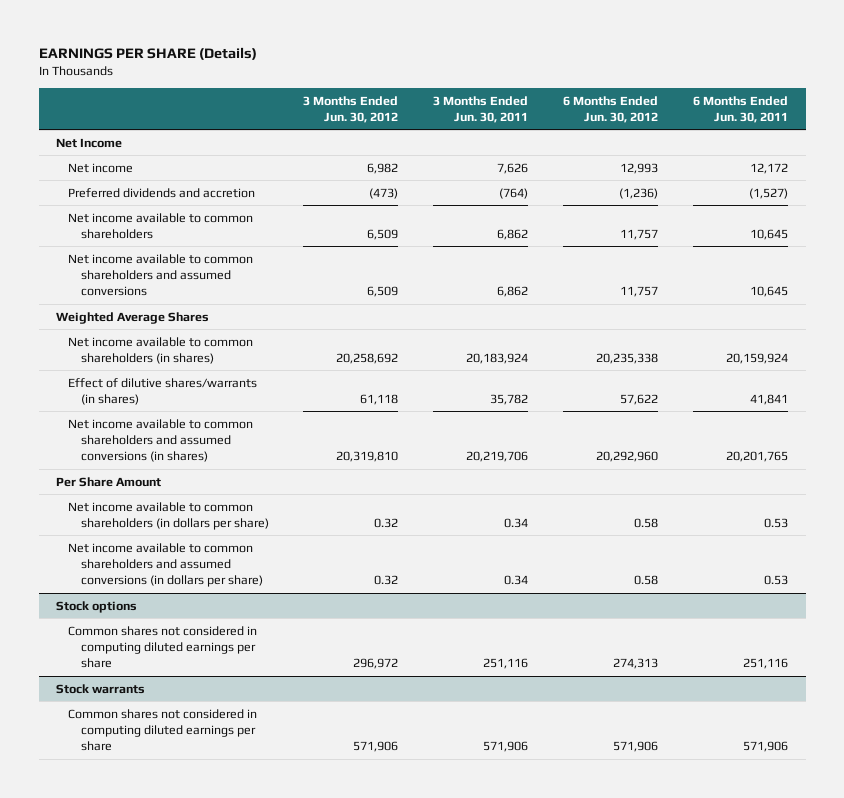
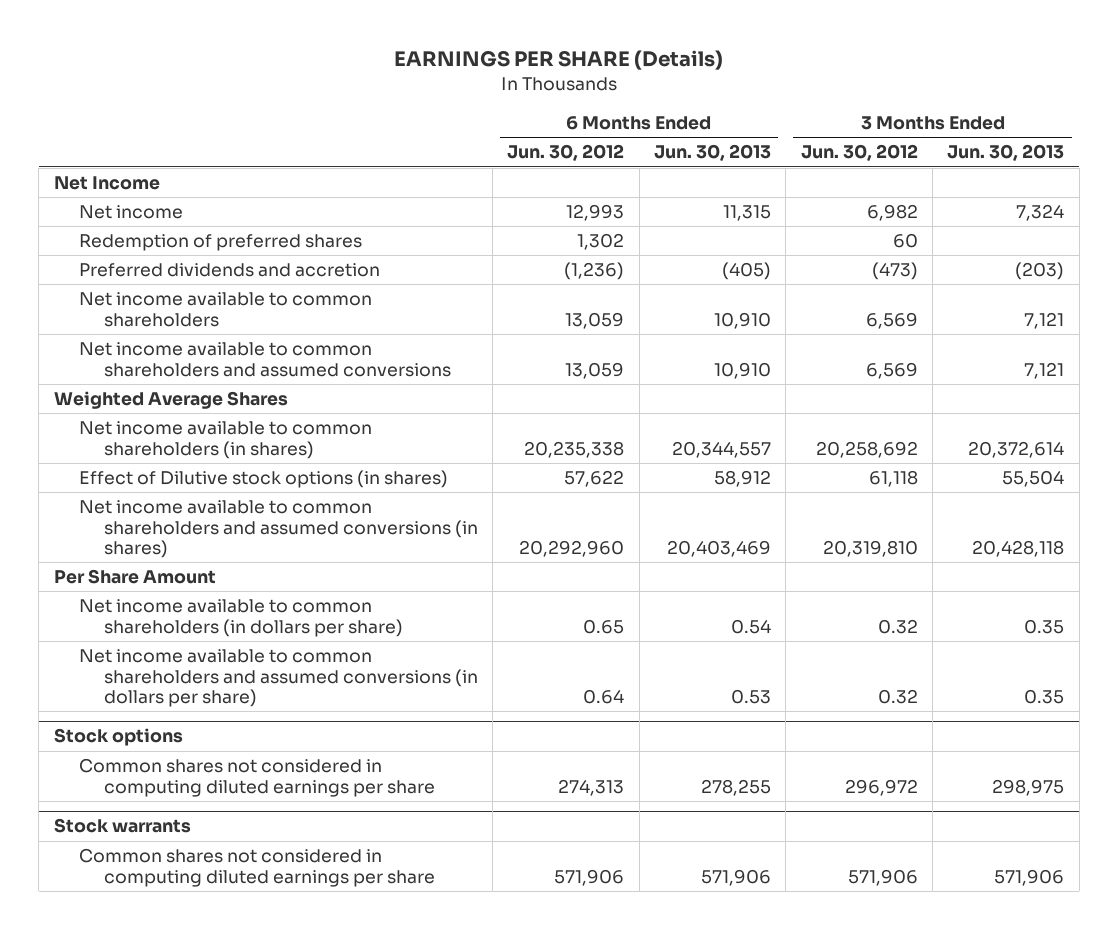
- | 3 Months Ended Jun. 30, 2012 | 3 Months Ended Jun. 30, 2011 | 6 Months Ended Jun. 30, 2012 | 6 Months Ended Jun. 30, 2011
+ | 6 Months Ended Jun. 30, 2012 | 6 Months Ended Jun. 30, 2013 | 3 Months Ended Jun. 30, 2012 | 3 Months Ended Jun. 30, 2013
+ Redemption of preferred shares | 1,302 | | 60 |
- Net income available to common shareholders | 6,509 | 6,862 | 11,757 | 10,645
- Net income available to common shareholders and assumed conversions | 6,509 | 6,862 | 11,757 | 10,645
+ Net income available to common shareholders | 13,059 | 10,910 | 6,569 | 7,121
+ Net income available to common shareholders and assumed conversions | 13,059 | 10,910 | 6,569 | 7,121
- Effect of dilutive shares/warrants (in shares) | 61,118 | 35,782 | 57,622 | 41,841
+ Effect of Dilutive stock options (in shares) | 57,622 | 58,912 | 61,118 | 55,504
- Net income available to common shareholders (in dollars per share) | 0.32 | 0.34 | 0.58 | 0.53
- Net income available to common shareholders and assumed conversions (in dollars per share) | 0.32 | 0.34 | 0.58 | 0.53
+ Net income available to common shareholders (in dollars per share) | 0.65 | 0.54 | 0.32 | 0.35
+ Net income available to common shareholders and assumed conversions (in dollars per share) | 0.64 | 0.53 | 0.32 | 0.35

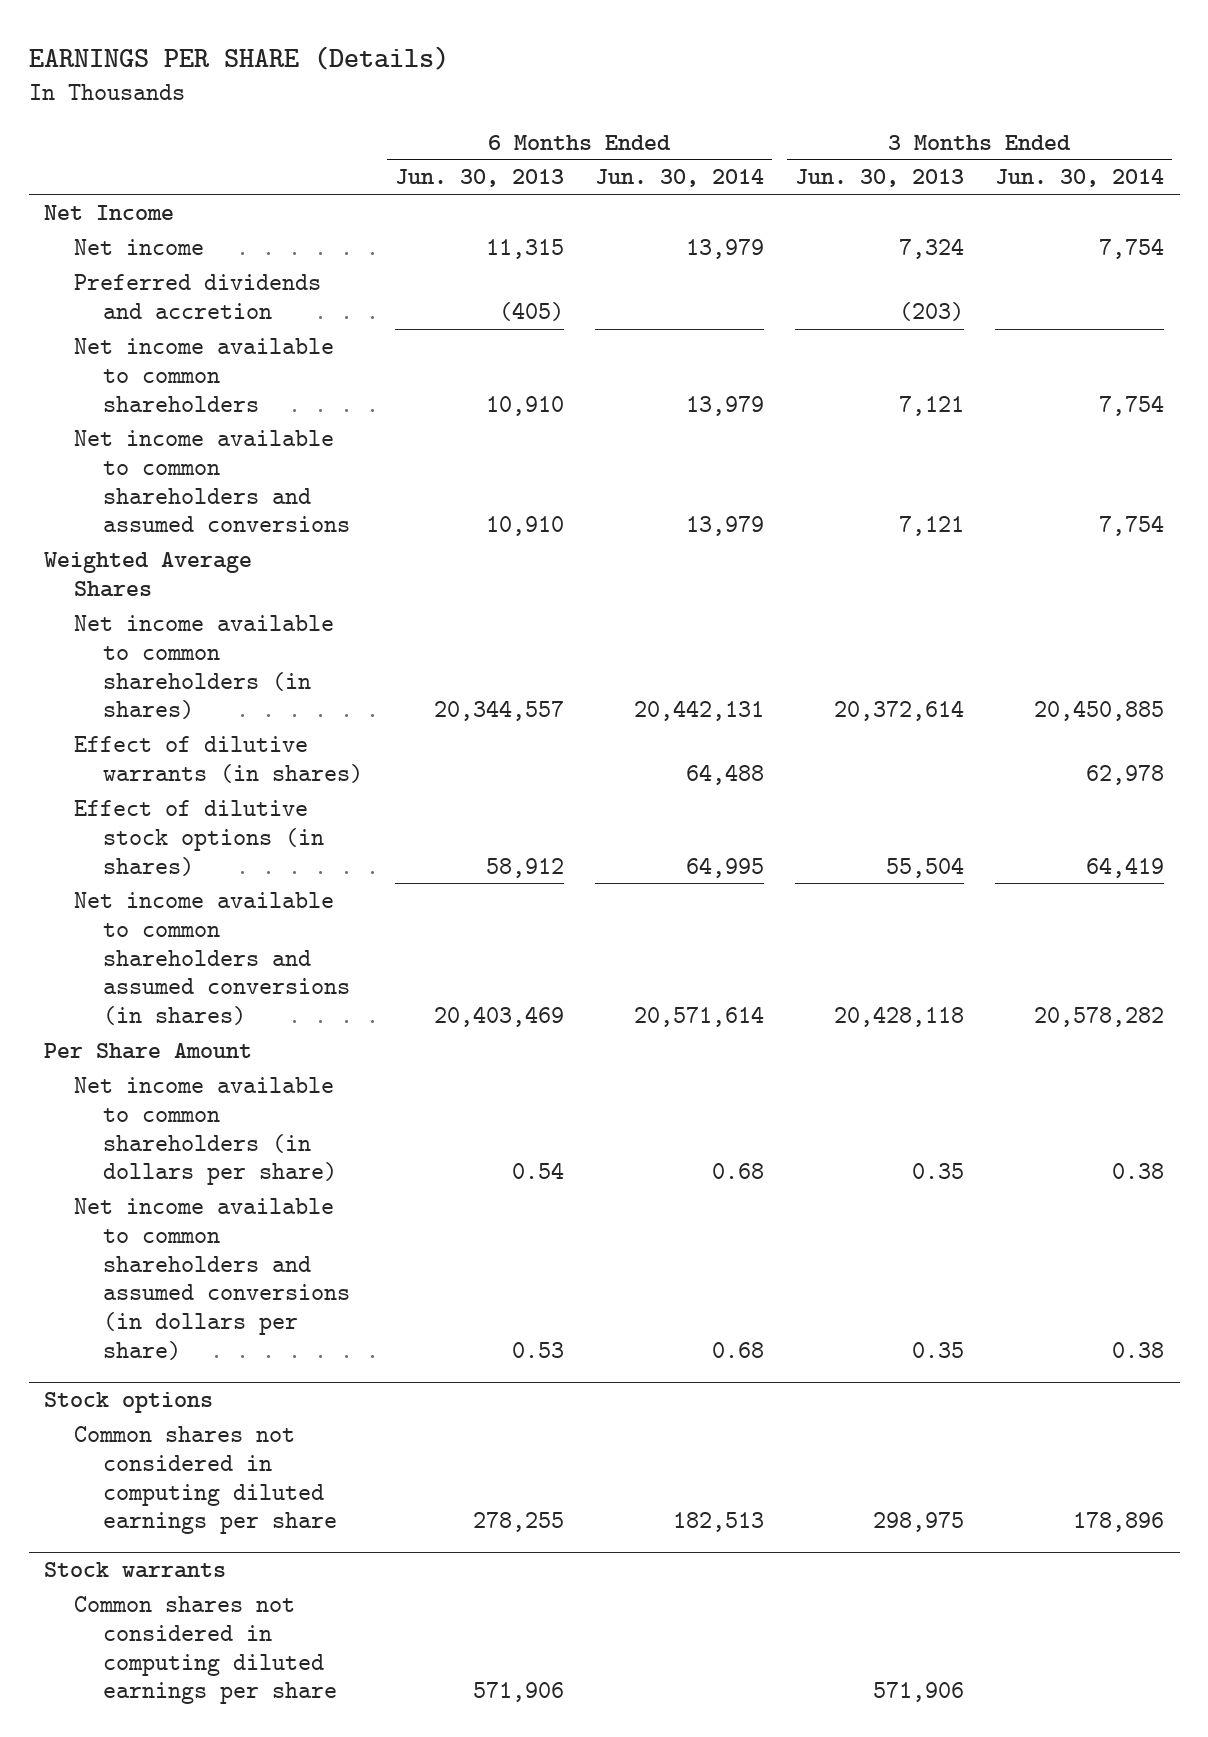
- | 6 Months Ended Jun. 30, 2012 | 6 Months Ended Jun. 30, 2013 | 3 Months Ended Jun. 30, 2012 | 3 Months Ended Jun. 30, 2013
+ | 6 Months Ended Jun. 30, 2013 | 6 Months Ended Jun. 30, 2014 | 3 Months Ended Jun. 30, 2013 | 3 Months Ended Jun. 30, 2014
- Redemption of preferred shares | 1,302 | | 60 |
- Effect of Dilutive stock options (in shares) | 57,622 | 58,912 | 61,118 | 55,504
+ Effect of dilutive warrants (in shares) | | 64,488 | | 62,978
+ Effect of dilutive stock options (in shares) | 58,912 | 64,995 | 55,504 | 64,419

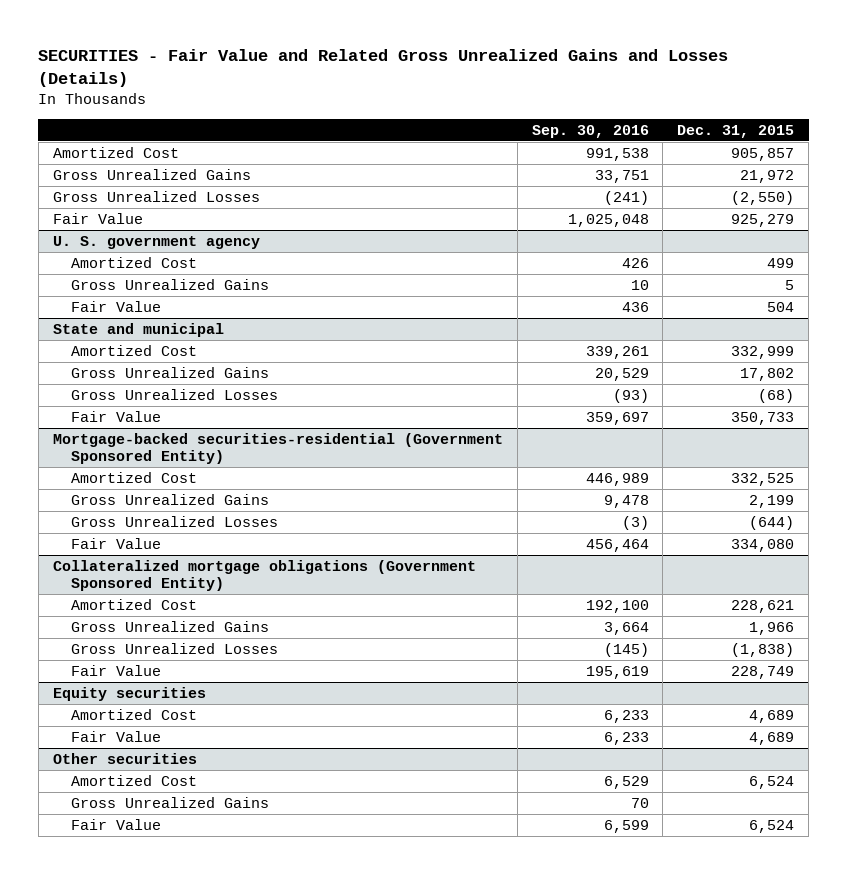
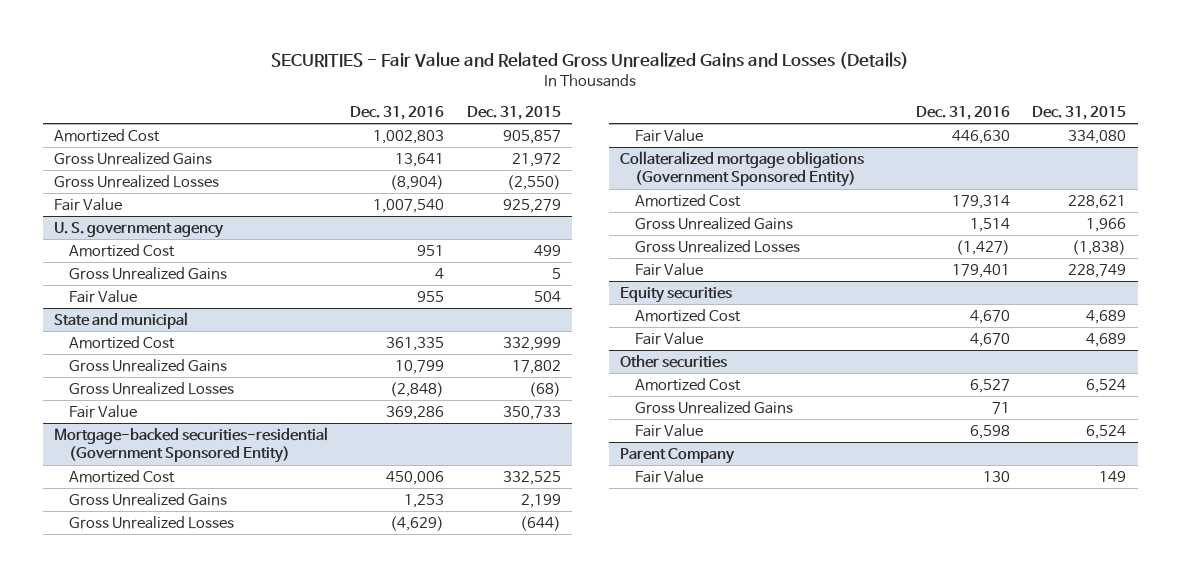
- | Sep. 30, 2016 | Dec. 31, 2015
+ | Dec. 31, 2016 | Dec. 31, 2015
+ Parent Company
+ Fair Value | 130 | 149

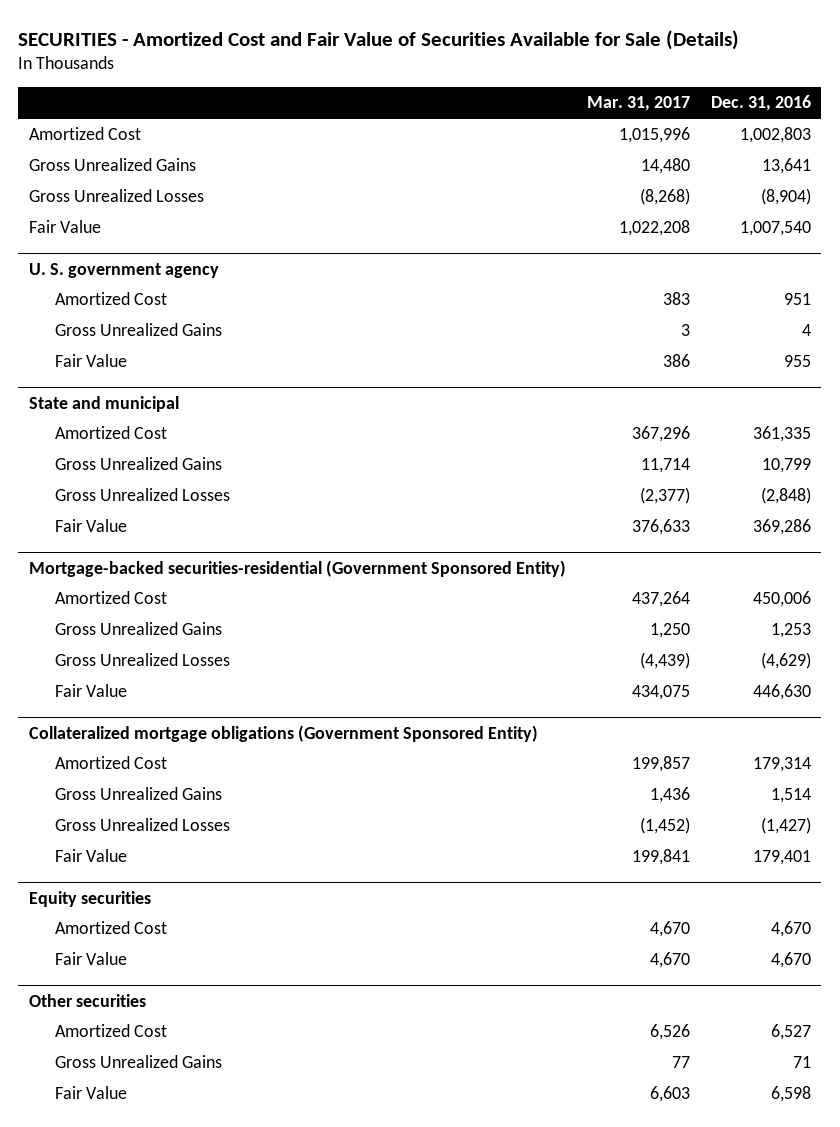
- SECURITIES - Fair Value and Related Gross Unrealized Gains and Losses (Details)
+ SECURITIES - Amortized Cost and Fair Value of Securities Available for Sale (Details)
- | Dec. 31, 2016 | Dec. 31, 2015
+ | Mar. 31, 2017 | Dec. 31, 2016
- Parent Company
- Fair Value | 130 | 149

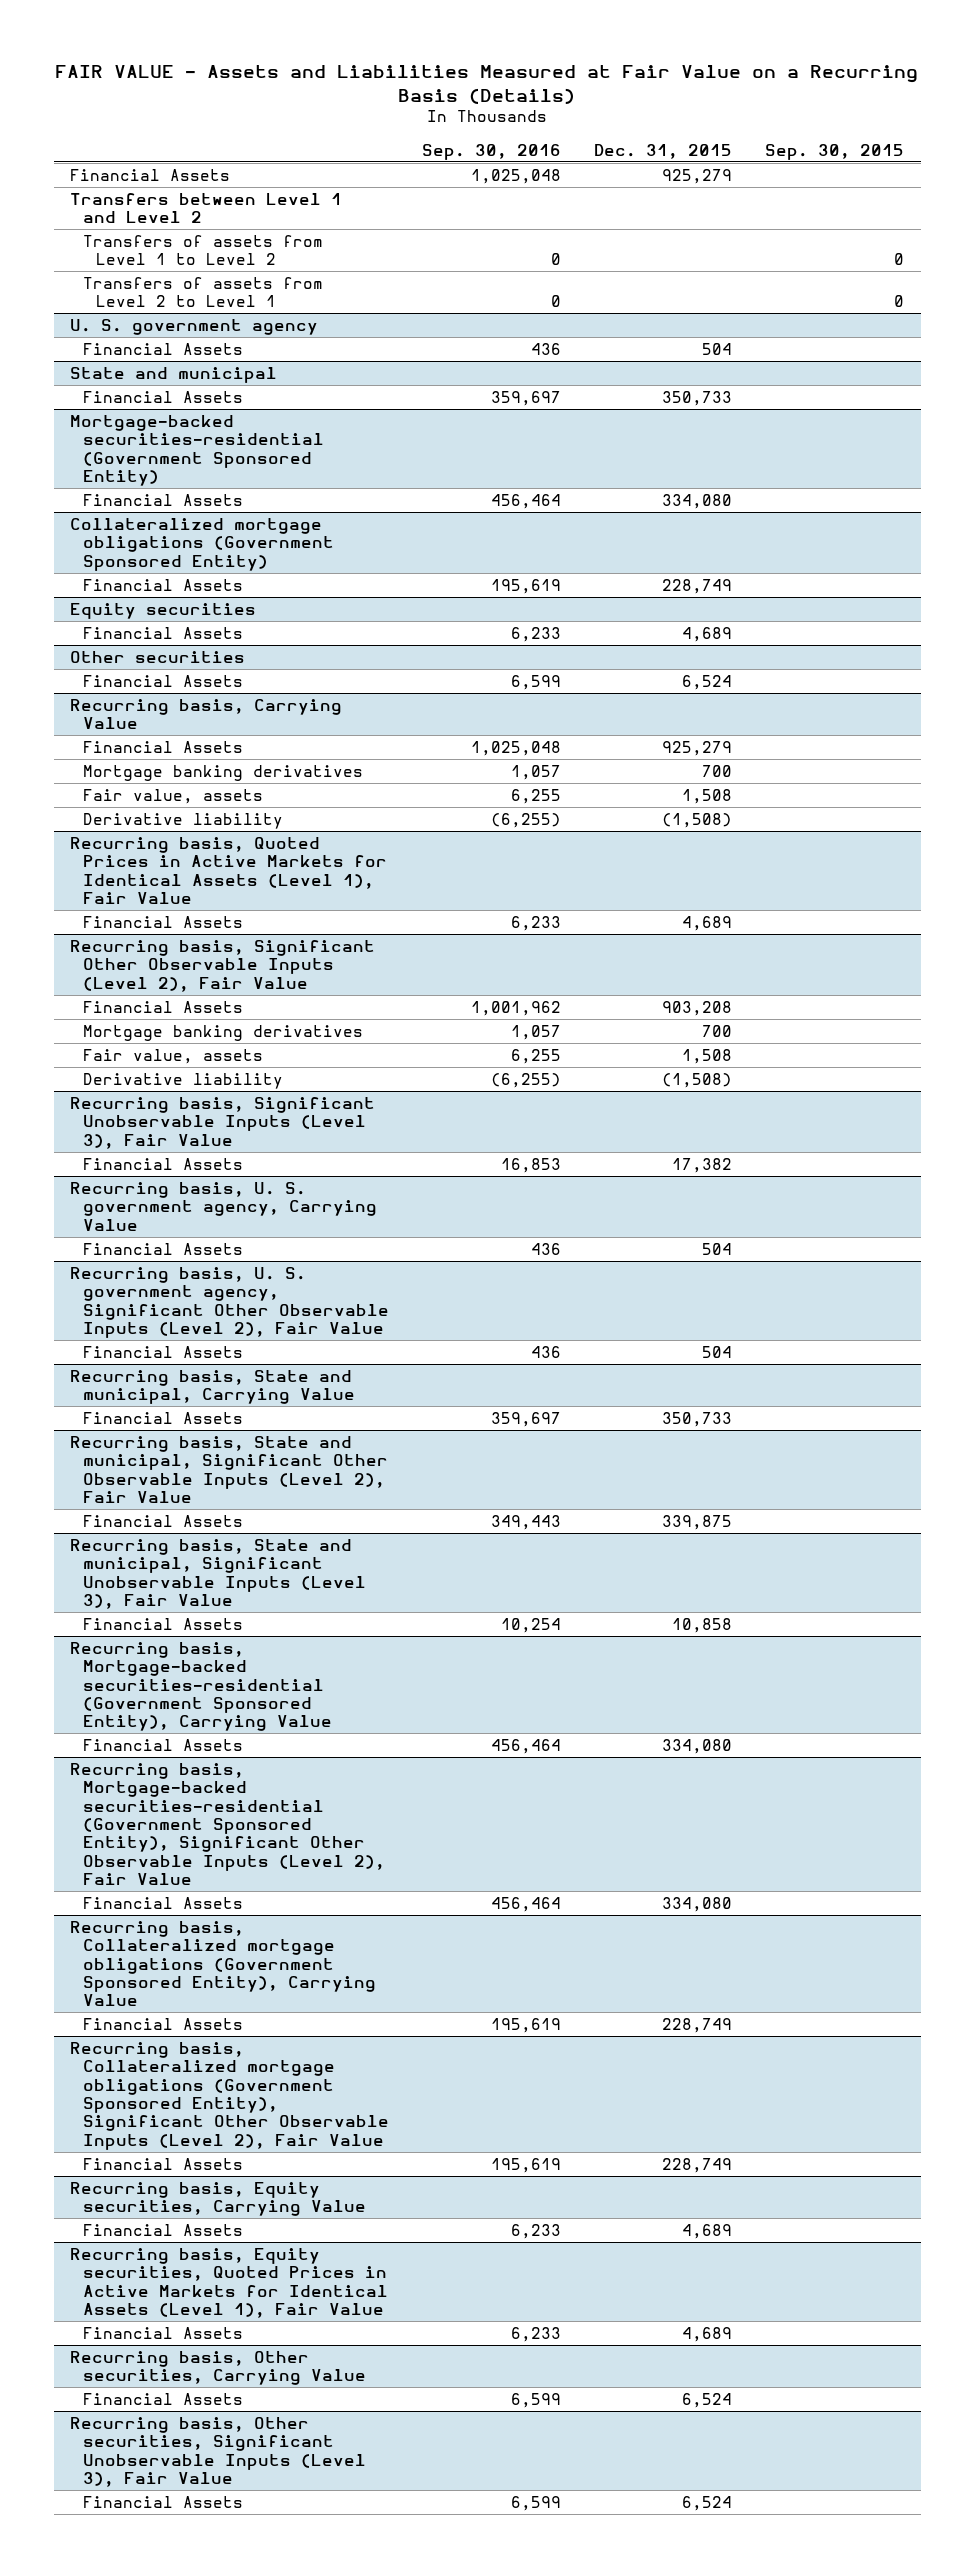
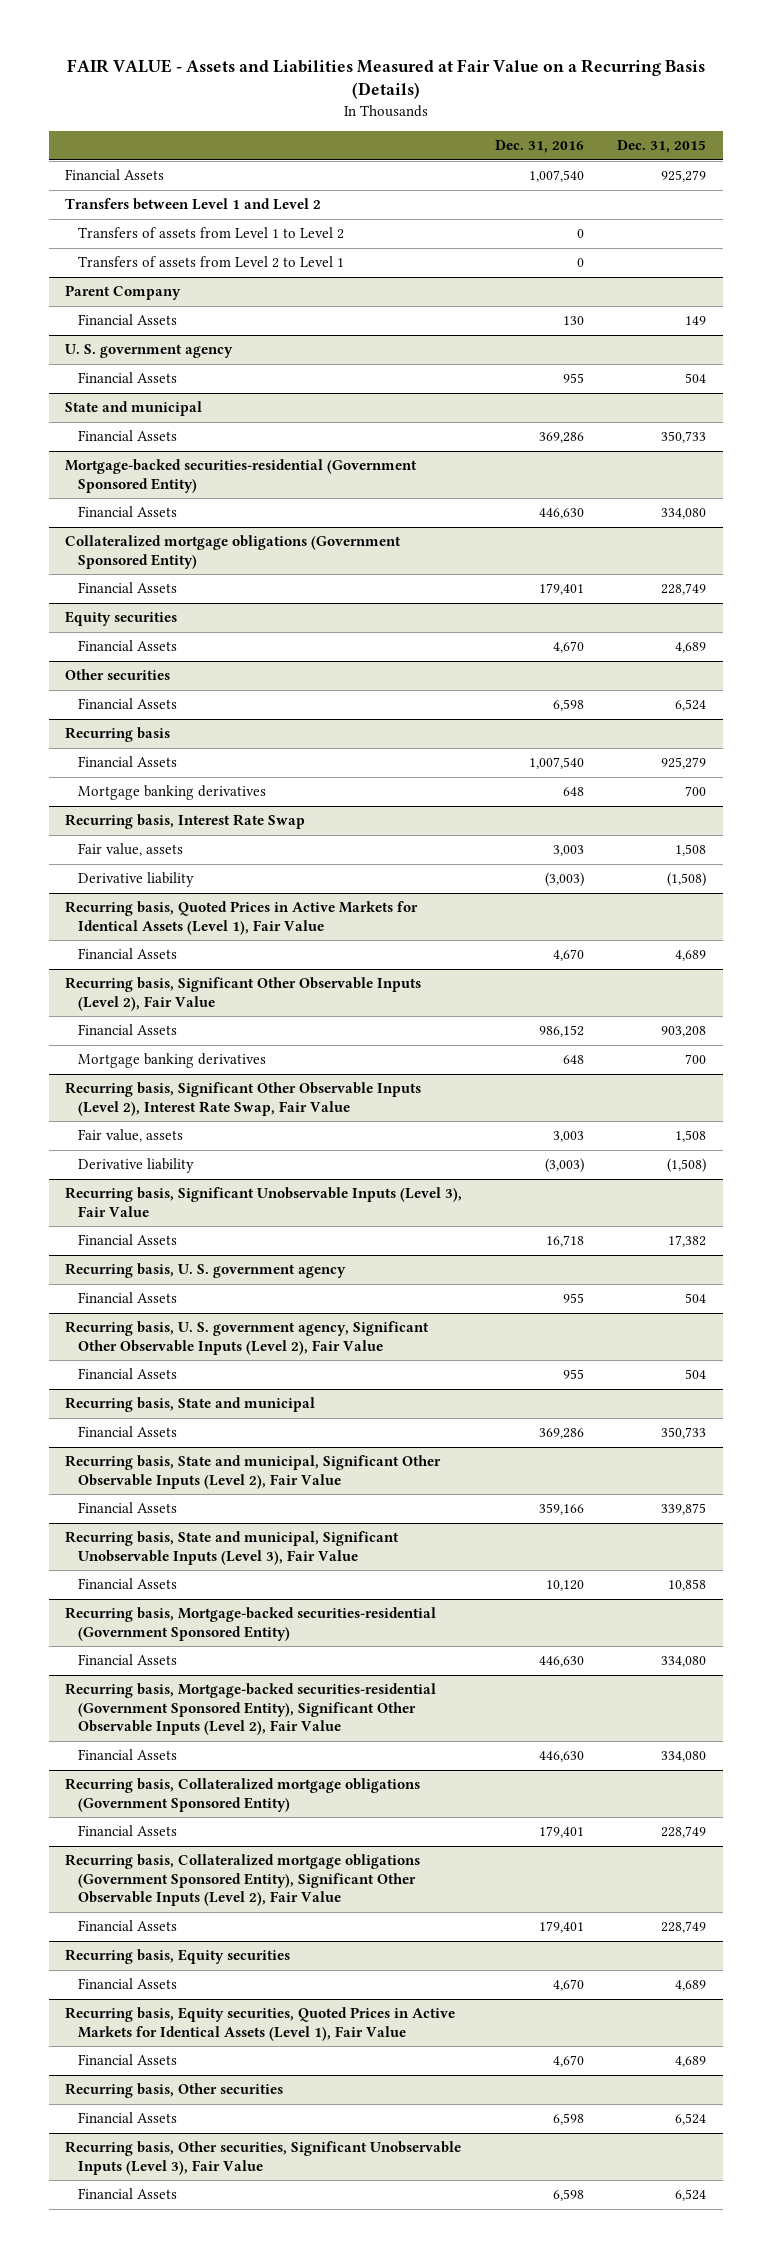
- | Sep. 30, 2016 | Dec. 31, 2015 | Sep. 30, 2015
+ | Dec. 31, 2016 | Dec. 31, 2015
+ Parent Company
+ Financial Assets | 130 | 149
- Recurring basis, Carrying Value
+ Recurring basis
+ Recurring basis, Interest Rate Swap
+ Recurring basis, Significant Other Observable Inputs (Level 2), Interest Rate Swap, Fair Value
- Recurring basis, U. S. government agency, Carrying Value
+ Recurring basis, U. S. government agency
- Recurring basis, State and municipal, Carrying Value
+ Recurring basis, State and municipal
- Recurring basis, Mortgage-backed securities-residential (Government Sponsored Entity), Carrying Value
+ Recurring basis, Mortgage-backed securities-residential (Government Sponsored Entity)
- Recurring basis, Collateralized mortgage obligations (Government Sponsored Entity), Carrying Value
+ Recurring basis, Collateralized mortgage obligations (Government Sponsored Entity)
- Recurring basis, Equity securities, Carrying Value
+ Recurring basis, Equity securities
- Recurring basis, Other securities, Carrying Value
+ Recurring basis, Other securities

